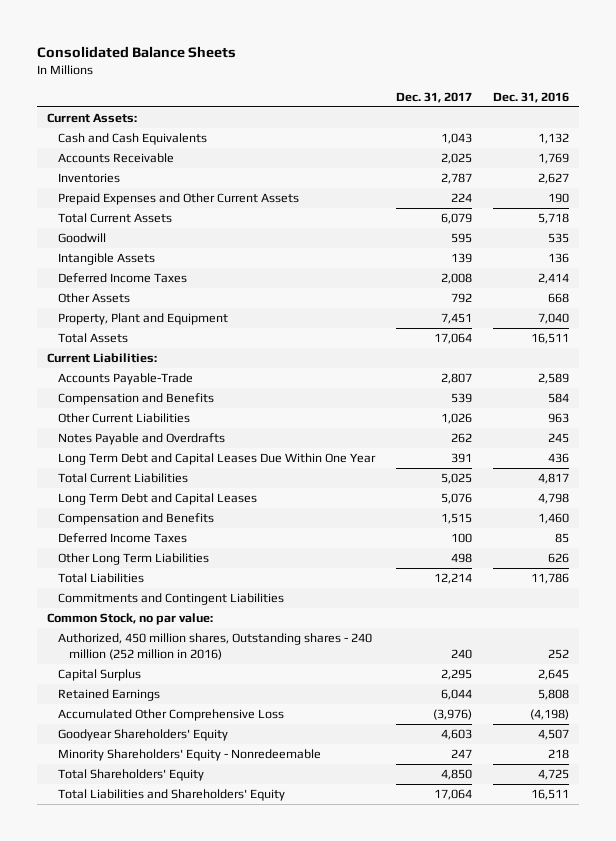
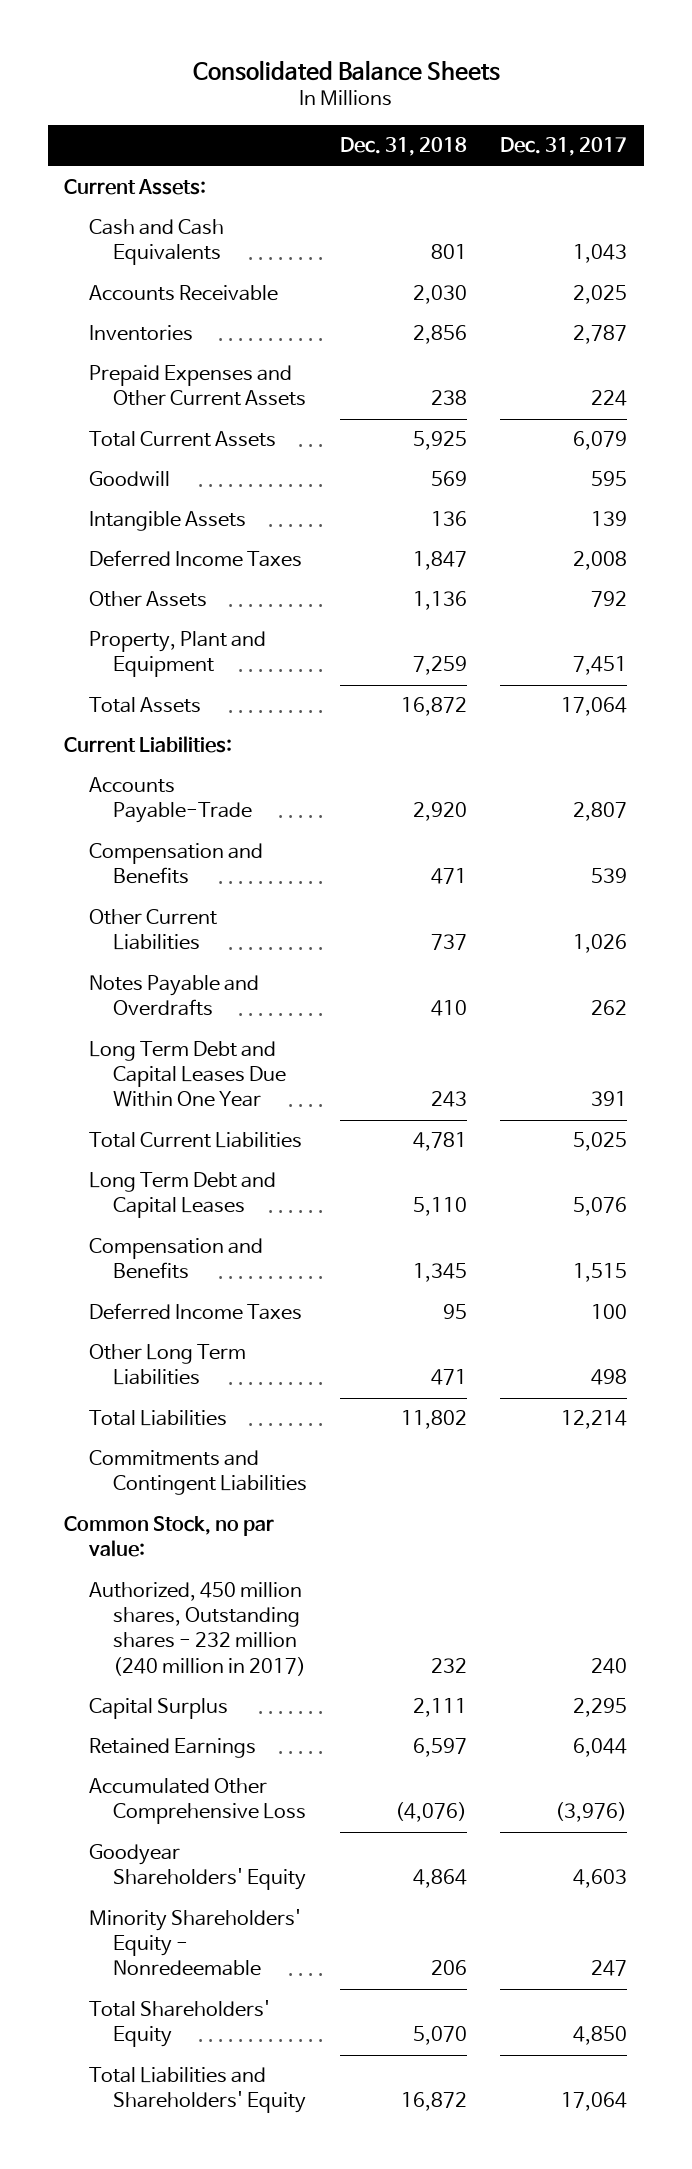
- | Dec. 31, 2017 | Dec. 31, 2016
+ | Dec. 31, 2018 | Dec. 31, 2017
- Authorized, 450 million shares, Outstanding shares - 240 million (252 million in 2016) | 240 | 252
+ Authorized, 450 million shares, Outstanding shares - 232 million (240 million in 2017) | 232 | 240

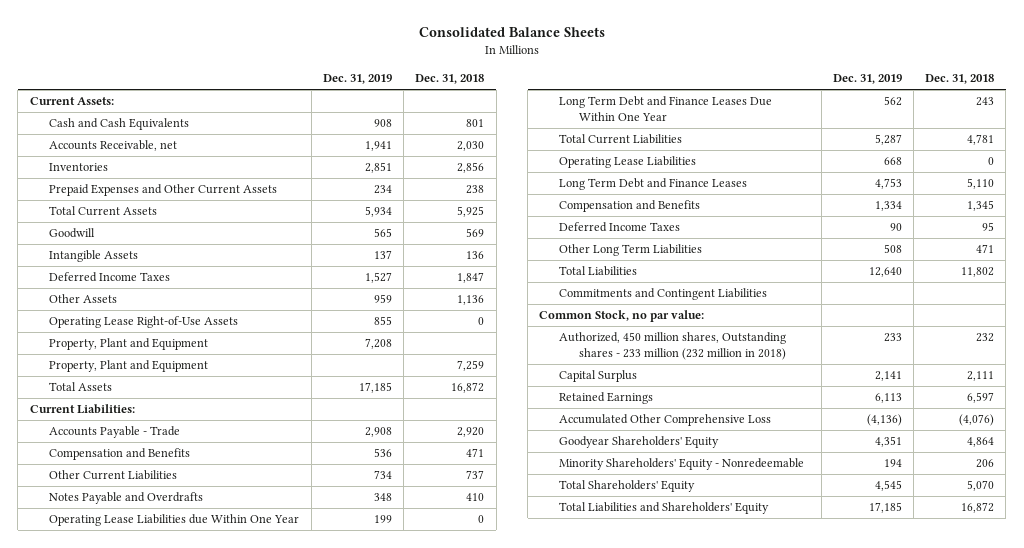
- | Dec. 31, 2018 | Dec. 31, 2017
+ | Dec. 31, 2019 | Dec. 31, 2018
- Accounts Receivable | 2,030 | 2,025
+ Accounts Receivable, net | 1,941 | 2,030
+ Operating Lease Right-of-Use Assets | 855 | 0
+ Property, Plant and Equipment | 7,208 |
- Accounts Payable-Trade | 2,920 | 2,807
+ Accounts Payable - Trade | 2,908 | 2,920
- Long Term Debt and Capital Leases Due Within One Year | 243 | 391
+ Operating Lease Liabilities due Within One Year | 199 | 0
+ Long Term Debt and Finance Leases Due Within One Year | 562 | 243
- Long Term Debt and Capital Leases | 5,110 | 5,076
+ Operating Lease Liabilities | 668 | 0
+ Long Term Debt and Finance Leases | 4,753 | 5,110
- Authorized, 450 million shares, Outstanding shares - 232 million (240 million in 2017) | 232 | 240
+ Authorized, 450 million shares, Outstanding shares - 233 million (232 million in 2018) | 233 | 232

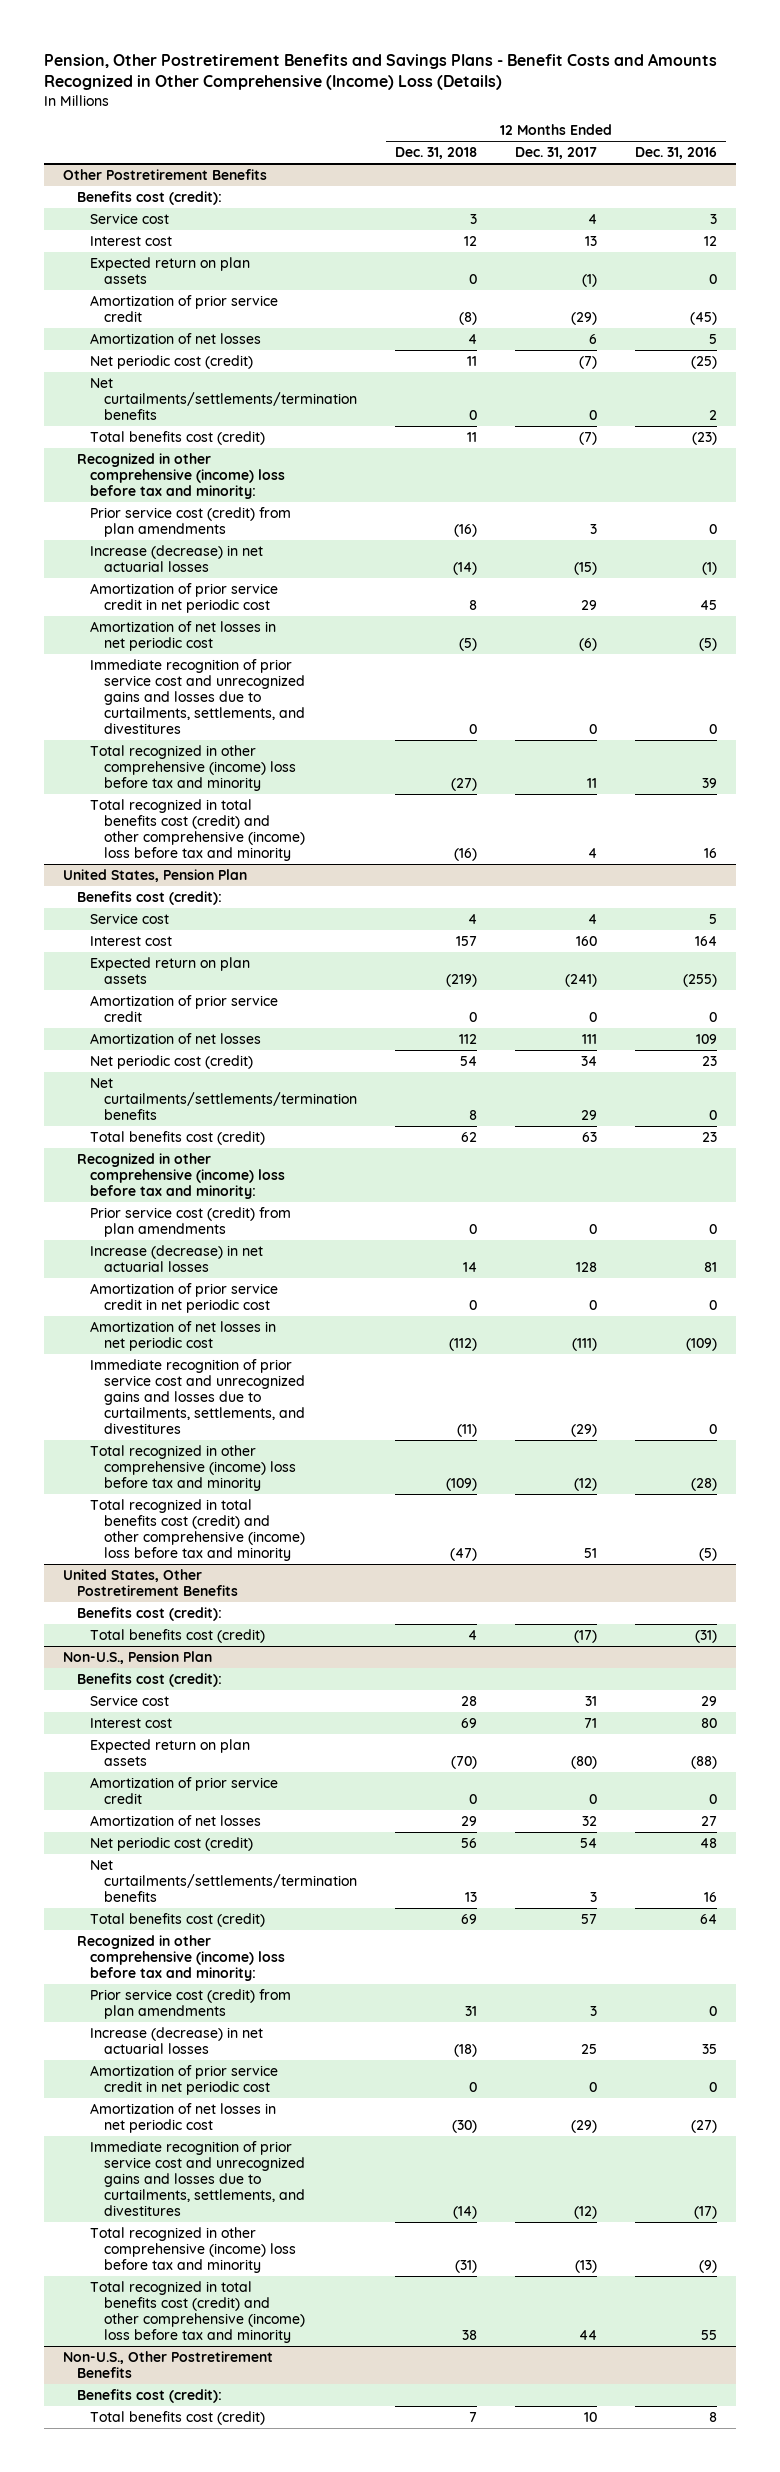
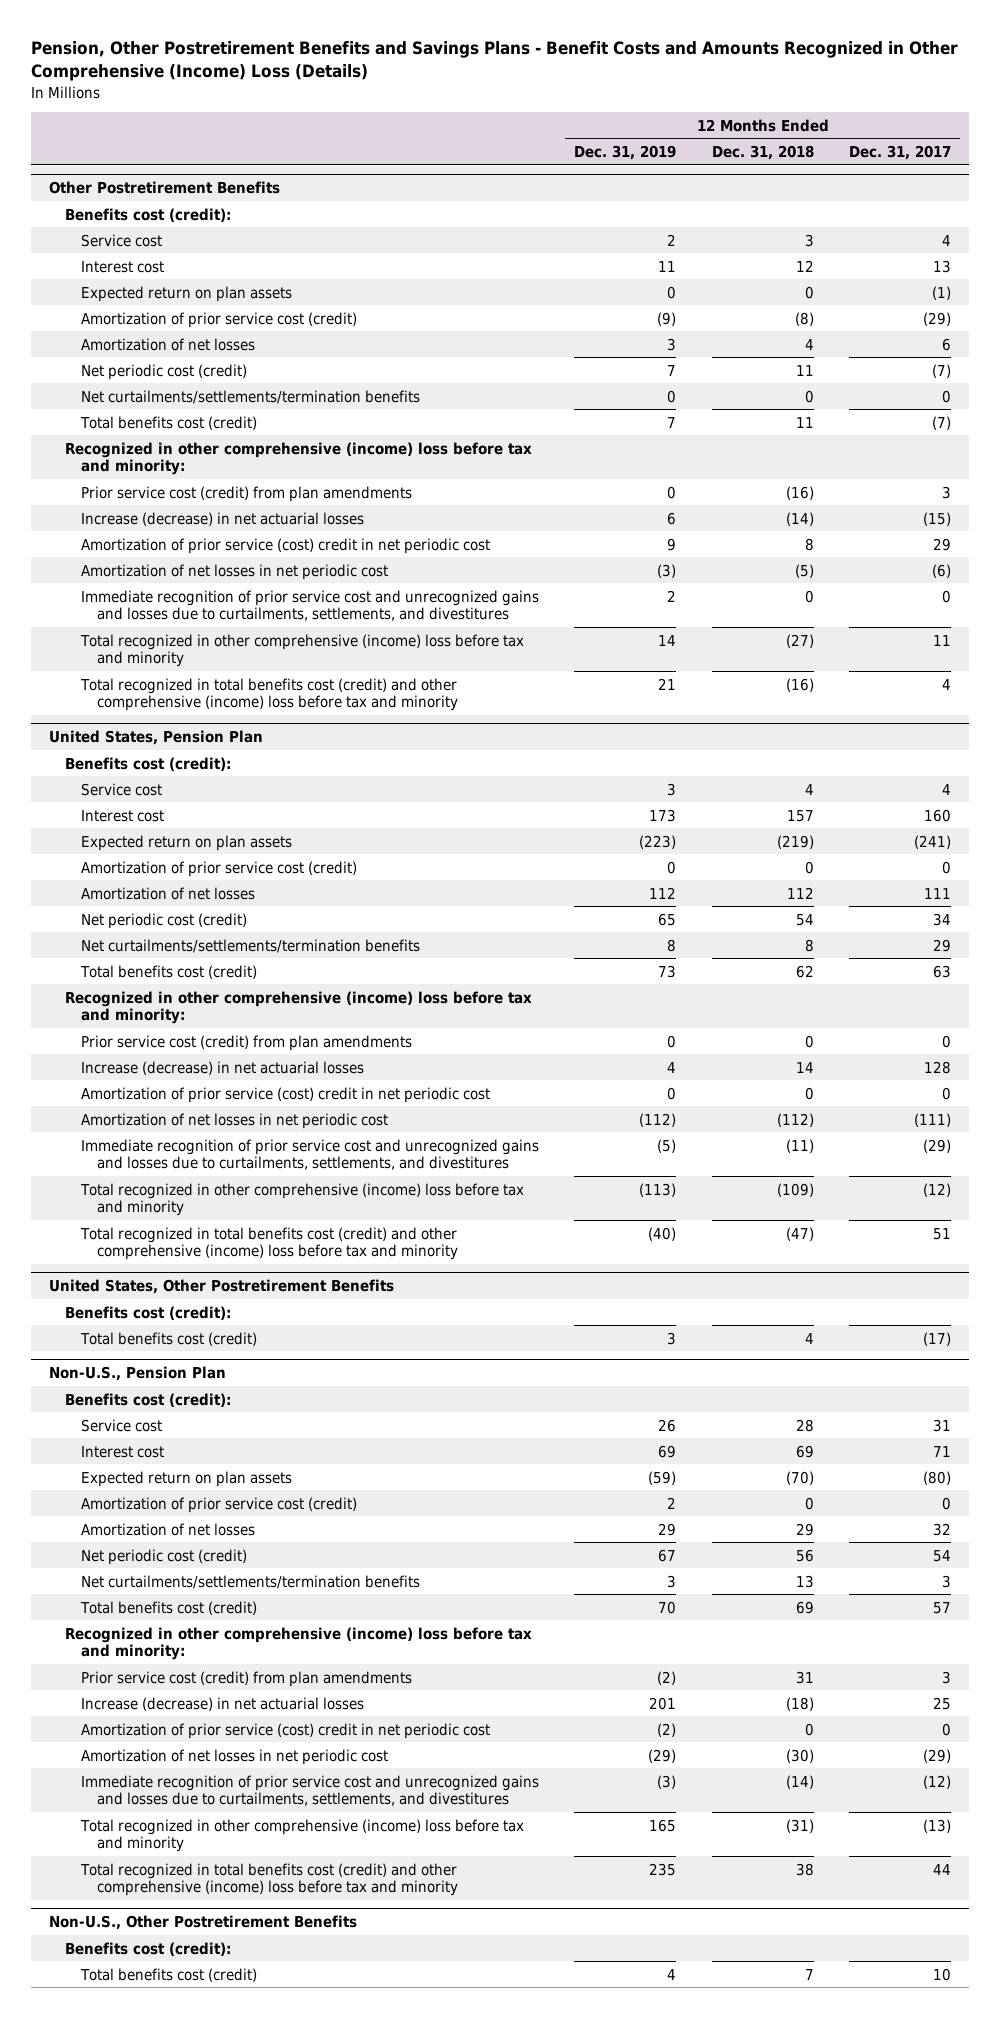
- | 12 Months Ended Dec. 31, 2018 | 12 Months Ended Dec. 31, 2017 | 12 Months Ended Dec. 31, 2016
+ | 12 Months Ended Dec. 31, 2019 | 12 Months Ended Dec. 31, 2018 | 12 Months Ended Dec. 31, 2017
@ Other Postretirement Benefits
- Amortization of prior service credit | (8) | (29) | (45)
+ Amortization of prior service cost (credit) | (9) | (8) | (29)
- Amortization of prior service credit in net periodic cost | 8 | 29 | 45
+ Amortization of prior service (cost) credit in net periodic cost | 9 | 8 | 29
@ United States, Pension Plan
- Amortization of prior service credit | 0 | 0 | 0
+ Amortization of prior service cost (credit) | 0 | 0 | 0
- Amortization of prior service credit in net periodic cost | 0 | 0 | 0
+ Amortization of prior service (cost) credit in net periodic cost | 0 | 0 | 0
@ Non-U.S., Pension Plan
- Amortization of prior service credit | 0 | 0 | 0
+ Amortization of prior service cost (credit) | 2 | 0 | 0
- Amortization of prior service credit in net periodic cost | 0 | 0 | 0
+ Amortization of prior service (cost) credit in net periodic cost | (2) | 0 | 0

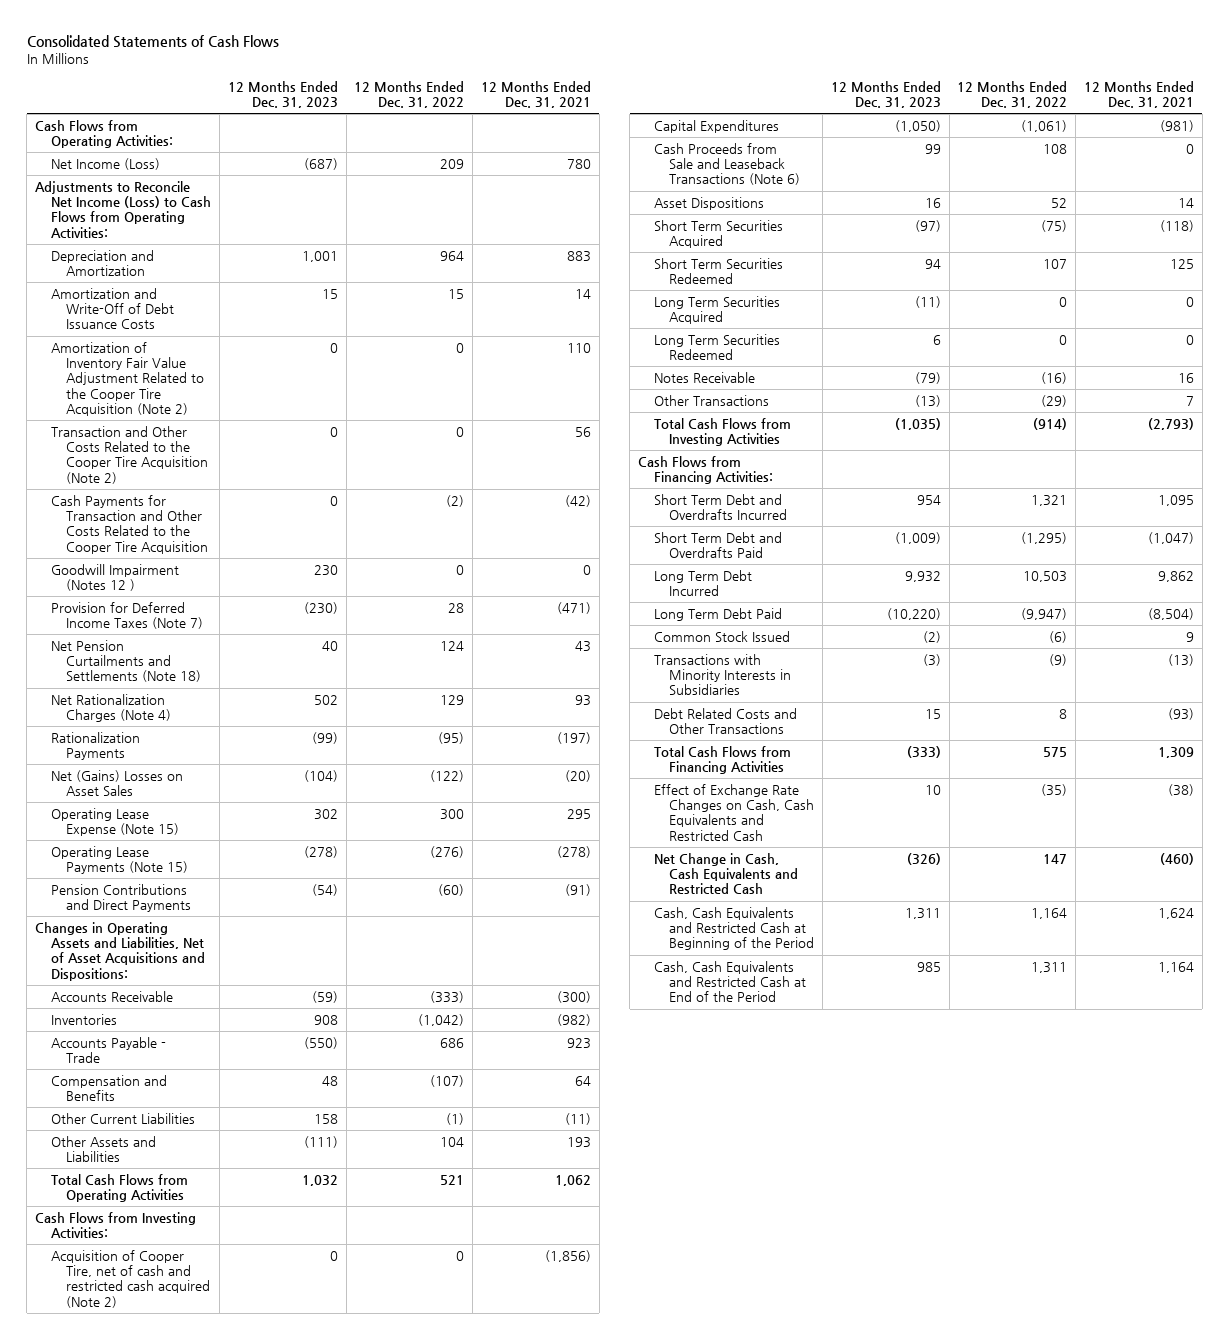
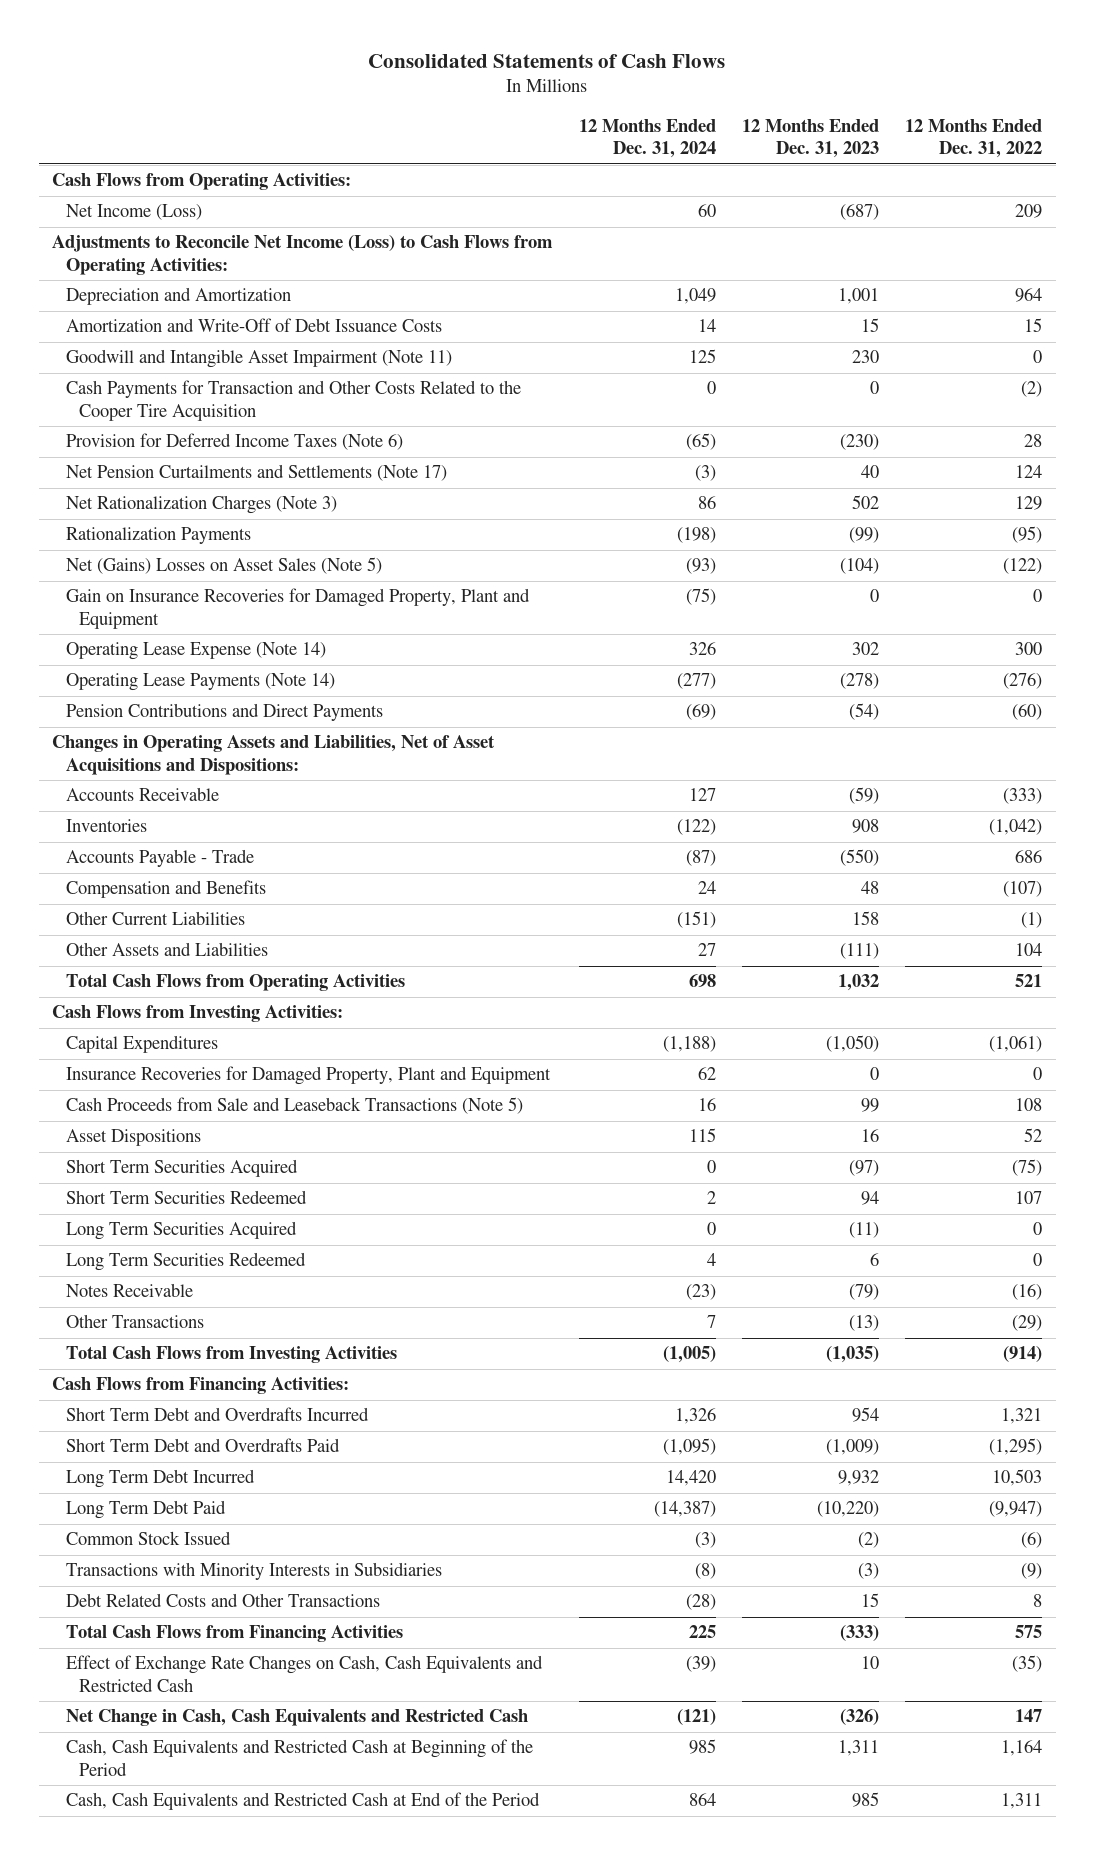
- | 12 Months Ended Dec. 31, 2023 | 12 Months Ended Dec. 31, 2022 | 12 Months Ended Dec. 31, 2021
+ | 12 Months Ended Dec. 31, 2024 | 12 Months Ended Dec. 31, 2023 | 12 Months Ended Dec. 31, 2022
- Amortization of Inventory Fair Value Adjustment Related to the Cooper Tire Acquisition (Note 2) | 0 | 0 | 110
- Transaction and Other Costs Related to the Cooper Tire Acquisition (Note 2) | 0 | 0 | 56
+ Goodwill and Intangible Asset Impairment (Note 11) | 125 | 230 | 0
- Goodwill Impairment (Notes 12 ) | 230 | 0 | 0
- Provision for Deferred Income Taxes (Note 7) | (230) | 28 | (471)
- Net Pension Curtailments and Settlements (Note 18) | 40 | 124 | 43
- Net Rationalization Charges (Note 4) | 502 | 129 | 93
+ Provision for Deferred Income Taxes (Note 6) | (65) | (230) | 28
+ Net Pension Curtailments and Settlements (Note 17) | (3) | 40 | 124
+ Net Rationalization Charges (Note 3) | 86 | 502 | 129
- Net (Gains) Losses on Asset Sales | (104) | (122) | (20)
- Operating Lease Expense (Note 15) | 302 | 300 | 295
- Operating Lease Payments (Note 15) | (278) | (276) | (278)
+ Net (Gains) Losses on Asset Sales (Note 5) | (93) | (104) | (122)
+ Gain on Insurance Recoveries for Damaged Property, Plant and Equipment | (75) | 0 | 0
+ Operating Lease Expense (Note 14) | 326 | 302 | 300
+ Operating Lease Payments (Note 14) | (277) | (278) | (276)
- Acquisition of Cooper Tire, net of cash and restricted cash acquired (Note 2) | 0 | 0 | (1,856)
- Cash Proceeds from Sale and Leaseback Transactions (Note 6) | 99 | 108 | 0
+ Insurance Recoveries for Damaged Property, Plant and Equipment | 62 | 0 | 0
+ Cash Proceeds from Sale and Leaseback Transactions (Note 5) | 16 | 99 | 108

